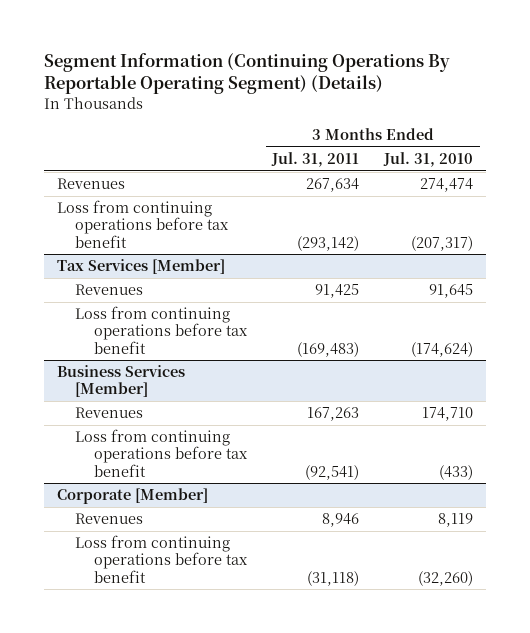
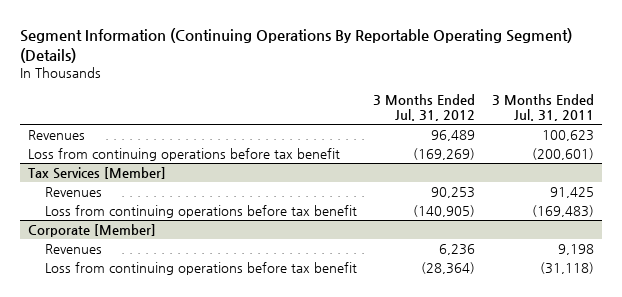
- | 3 Months Ended Jul. 31, 2011 | 3 Months Ended Jul. 31, 2010
+ | 3 Months Ended Jul. 31, 2012 | 3 Months Ended Jul. 31, 2011
- Revenues | 267,634 | 274,474
- Loss from continuing operations before tax benefit | (293,142) | (207,317)
+ Revenues | 96,489 | 100,623
+ Loss from continuing operations before tax benefit | (169,269) | (200,601)
- Business Services [Member]
- Revenues | 167,263 | 174,710
- Loss from continuing operations before tax benefit | (92,541) | (433)
@ Corporate [Member]
- Revenues | 8,946 | 8,119
+ Revenues | 6,236 | 9,198

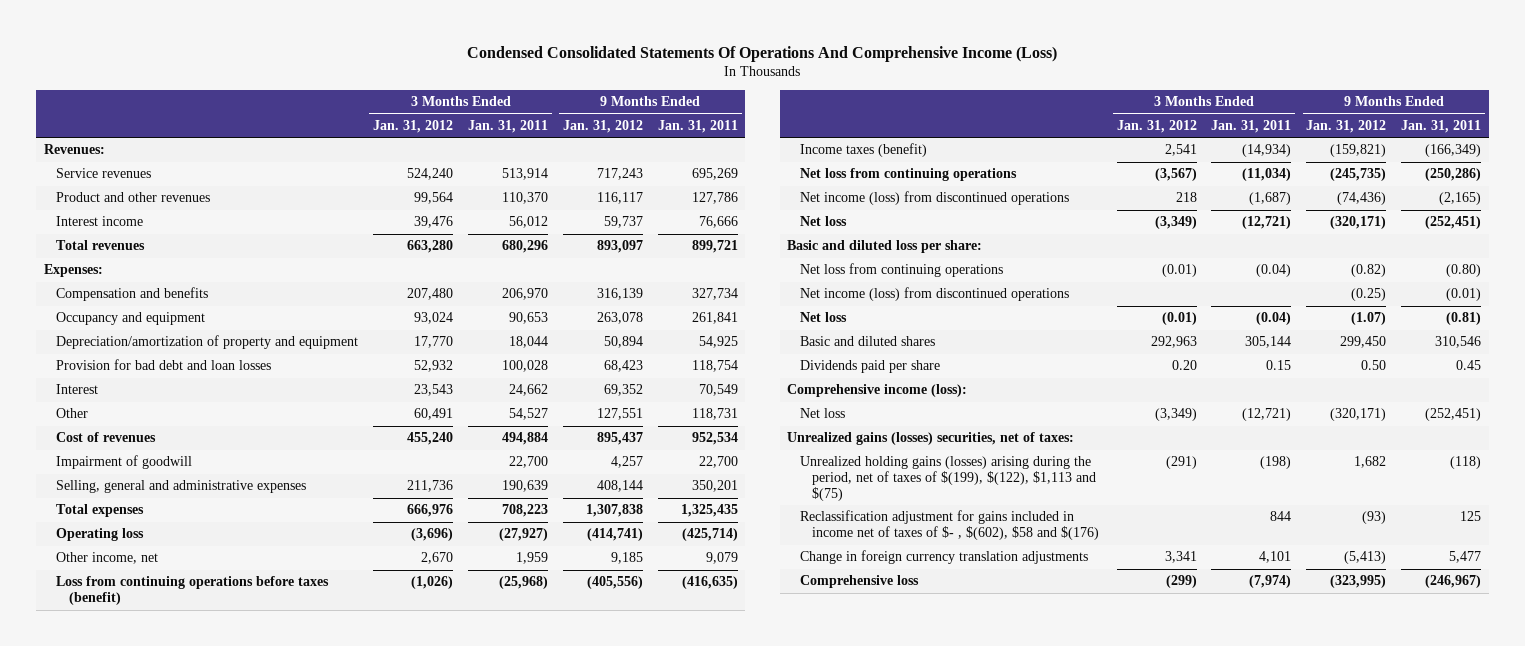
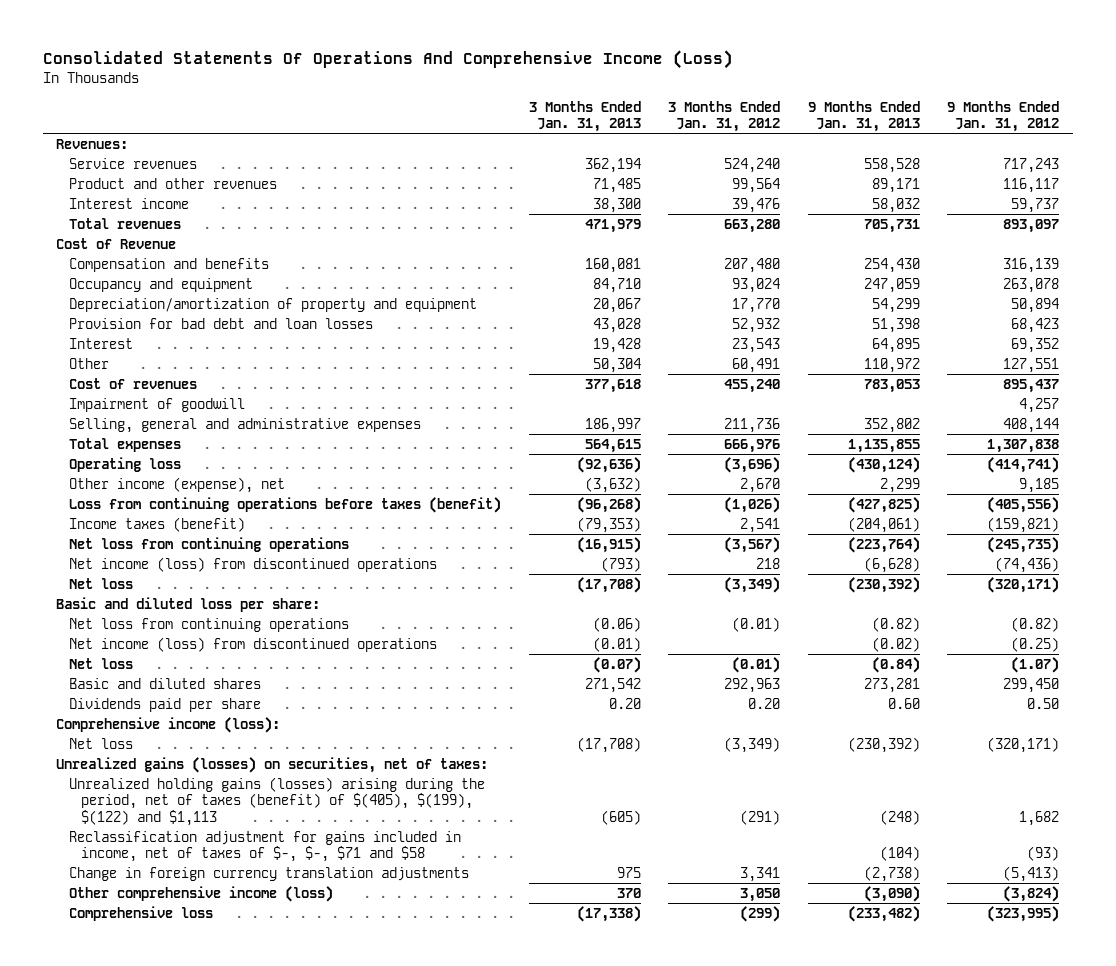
- Condensed Consolidated Statements Of Operations And Comprehensive Income (Loss)
+ Consolidated Statements Of Operations And Comprehensive Income (Loss)
- | 3 Months Ended Jan. 31, 2012 | 3 Months Ended Jan. 31, 2011 | 9 Months Ended Jan. 31, 2012 | 9 Months Ended Jan. 31, 2011
+ | 3 Months Ended Jan. 31, 2013 | 3 Months Ended Jan. 31, 2012 | 9 Months Ended Jan. 31, 2013 | 9 Months Ended Jan. 31, 2012
- Expenses:
+ Cost of Revenue
- Other income, net | 2,670 | 1,959 | 9,185 | 9,079
+ Other income (expense), net | (3,632) | 2,670 | 2,299 | 9,185
- Unrealized gains (losses) securities, net of taxes:
- Unrealized holding gains (losses) arising during the period, net of taxes of $(199), $(122), $1,113 and $(75) | (291) | (198) | 1,682 | (118)
- Reclassification adjustment for gains included in income net of taxes of $- , $(602), $58 and $(176) | | 844 | (93) | 125
+ Unrealized gains (losses) on securities, net of taxes:
+ Unrealized holding gains (losses) arising during the period, net of taxes (benefit) of $(405), $(199), $(122) and $1,113 | (605) | (291) | (248) | 1,682
+ Reclassification adjustment for gains included in income, net of taxes of $-, $-, $71 and $58 | | | (104) | (93)
+ Other comprehensive income (loss) | 370 | 3,050 | (3,090) | (3,824)

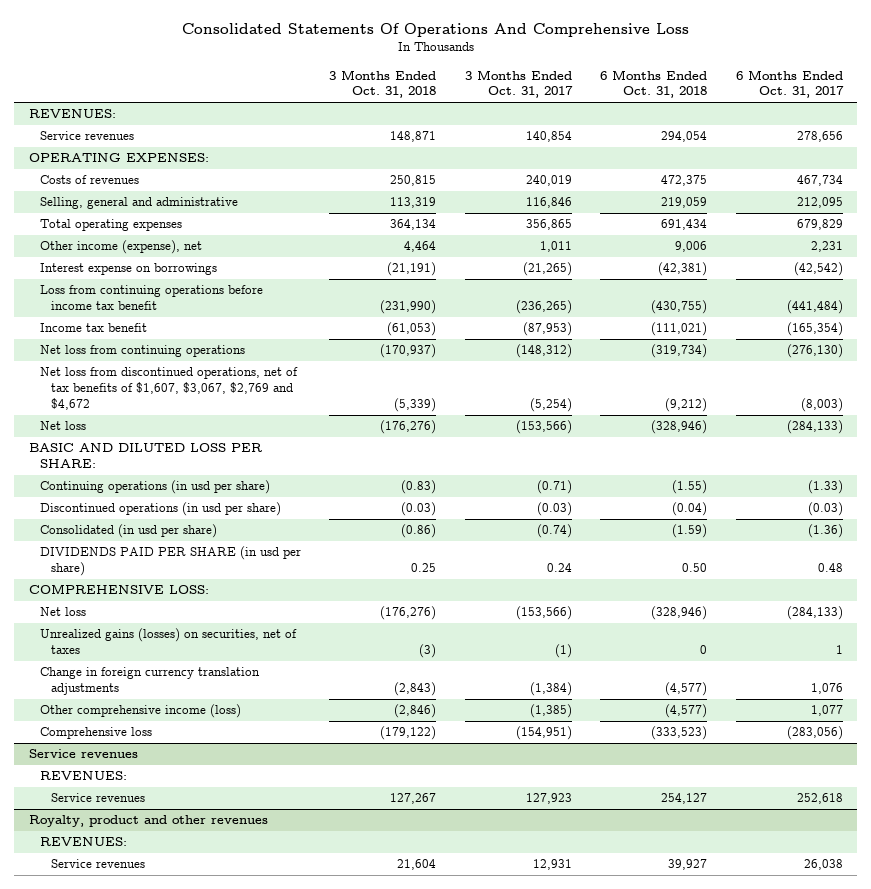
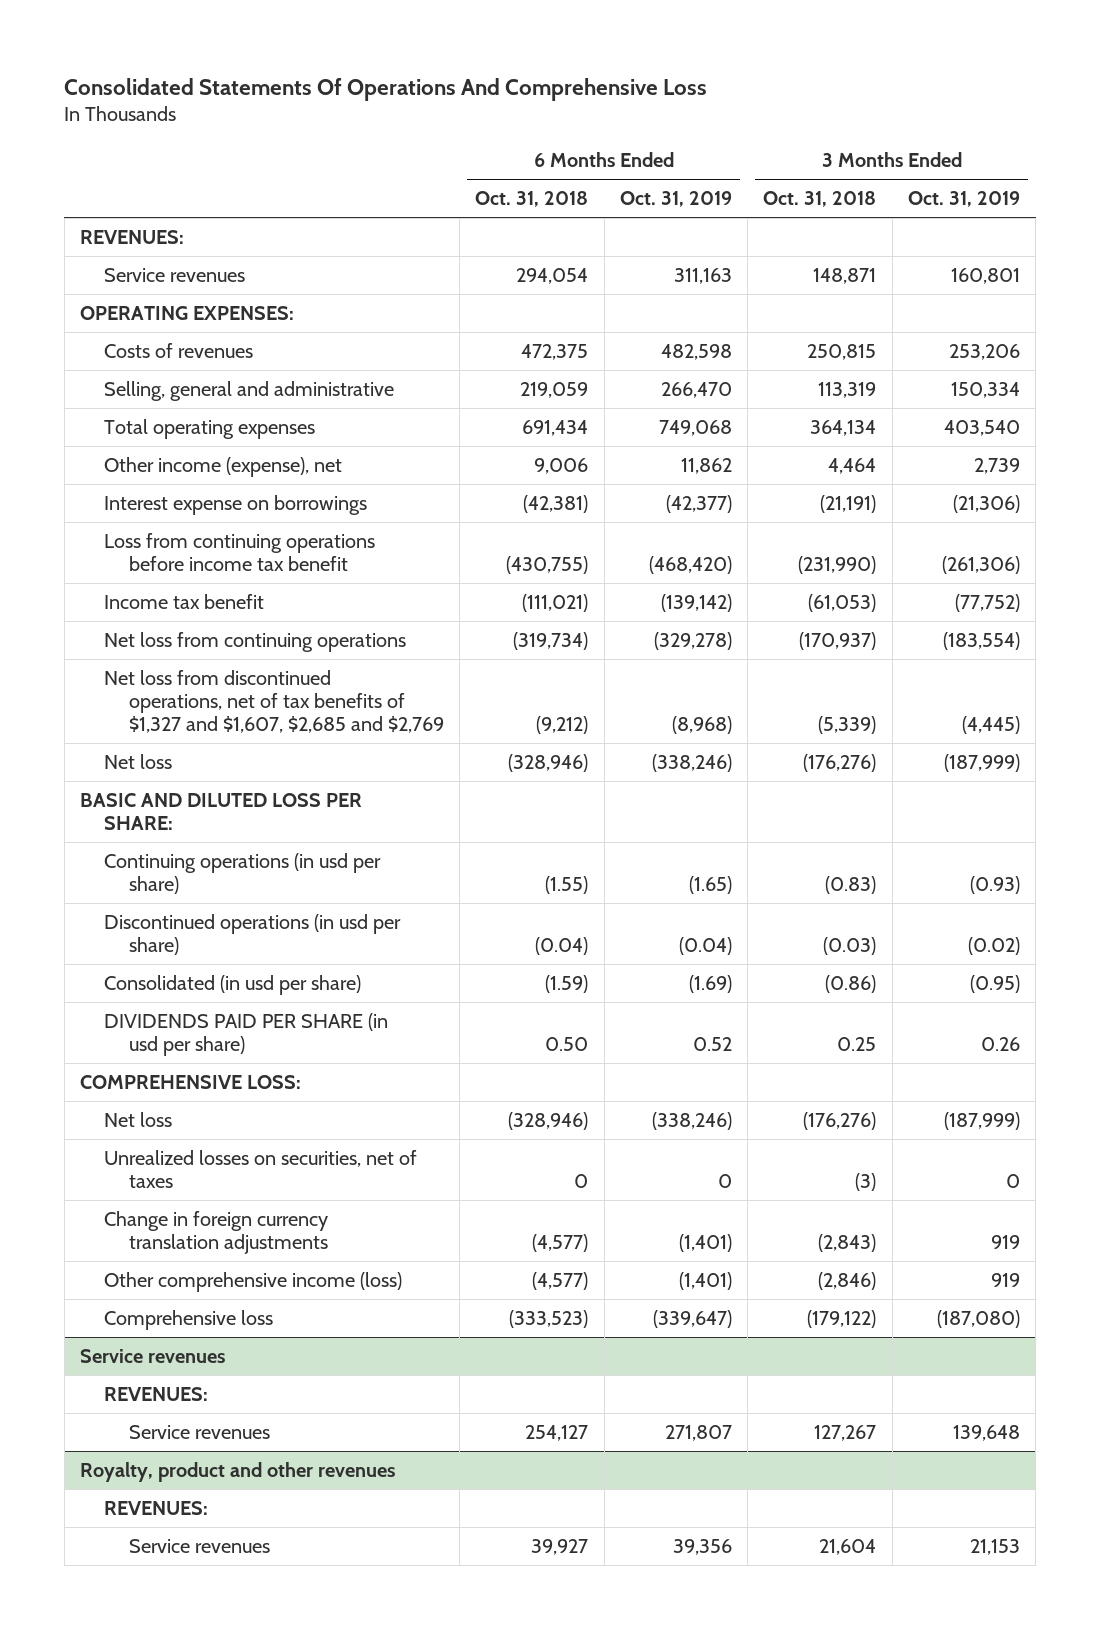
- | 3 Months Ended Oct. 31, 2018 | 3 Months Ended Oct. 31, 2017 | 6 Months Ended Oct. 31, 2018 | 6 Months Ended Oct. 31, 2017
+ | 6 Months Ended Oct. 31, 2018 | 6 Months Ended Oct. 31, 2019 | 3 Months Ended Oct. 31, 2018 | 3 Months Ended Oct. 31, 2019
- Net loss from discontinued operations, net of tax benefits of $1,607, $3,067, $2,769 and $4,672 | (5,339) | (5,254) | (9,212) | (8,003)
+ Net loss from discontinued operations, net of tax benefits of $1,327 and $1,607, $2,685 and $2,769 | (9,212) | (8,968) | (5,339) | (4,445)
- Unrealized gains (losses) on securities, net of taxes | (3) | (1) | 0 | 1
+ Unrealized losses on securities, net of taxes | 0 | 0 | (3) | 0

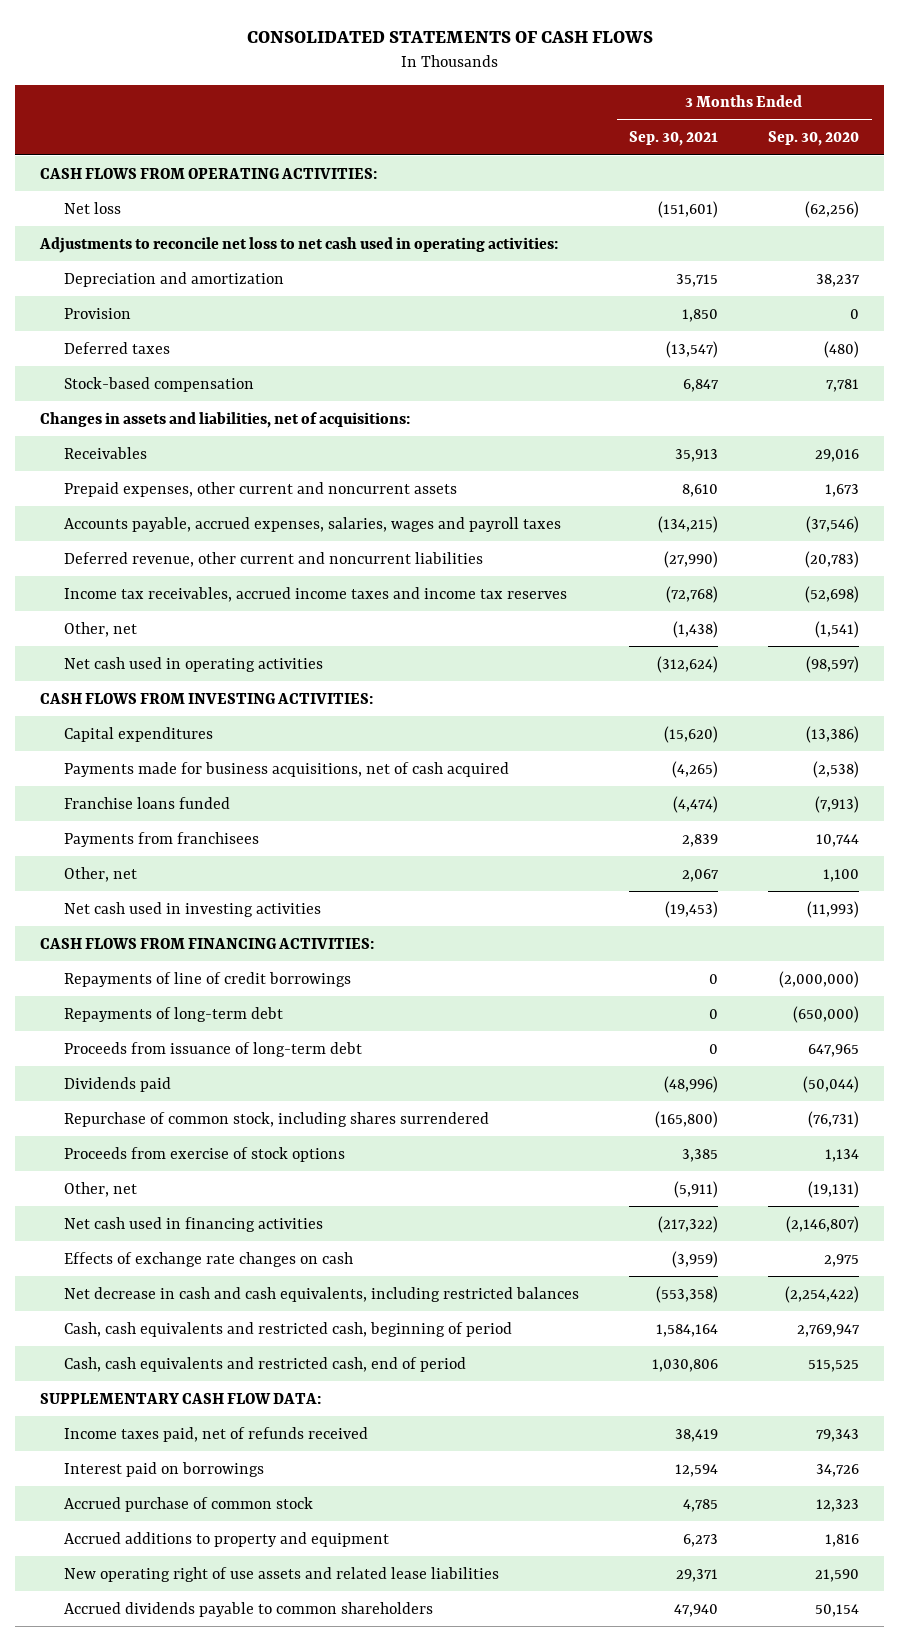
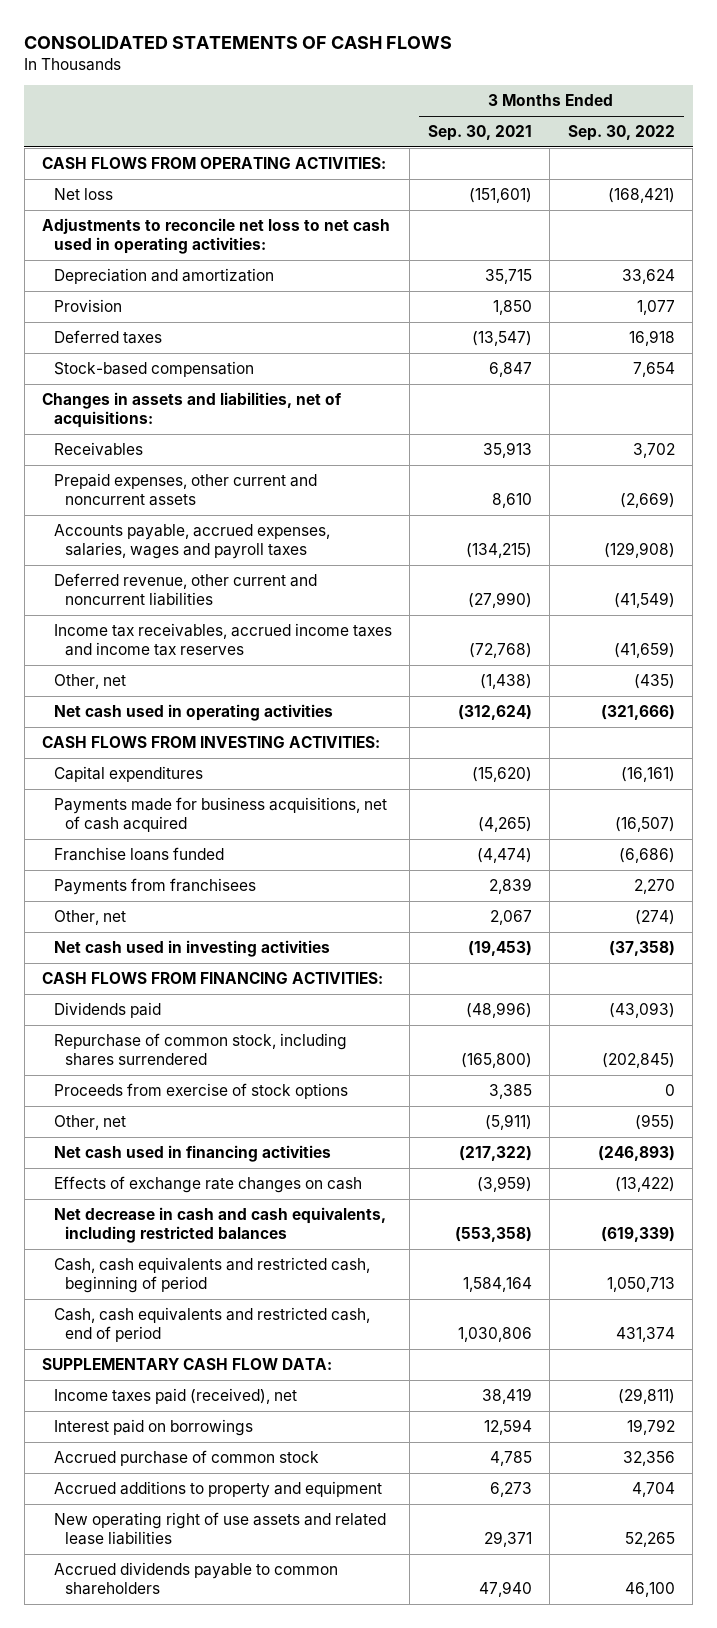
- | 3 Months Ended Sep. 30, 2021 | 3 Months Ended Sep. 30, 2020
+ | 3 Months Ended Sep. 30, 2021 | 3 Months Ended Sep. 30, 2022
- Repayments of line of credit borrowings | 0 | (2,000,000)
- Repayments of long-term debt | 0 | (650,000)
- Proceeds from issuance of long-term debt | 0 | 647,965
- Income taxes paid, net of refunds received | 38,419 | 79,343
+ Income taxes paid (received), net | 38,419 | (29,811)

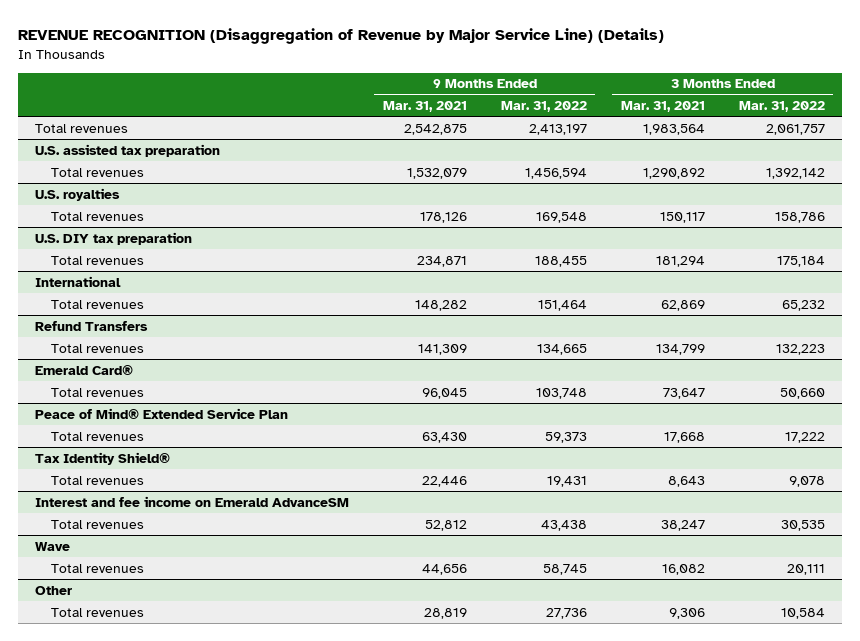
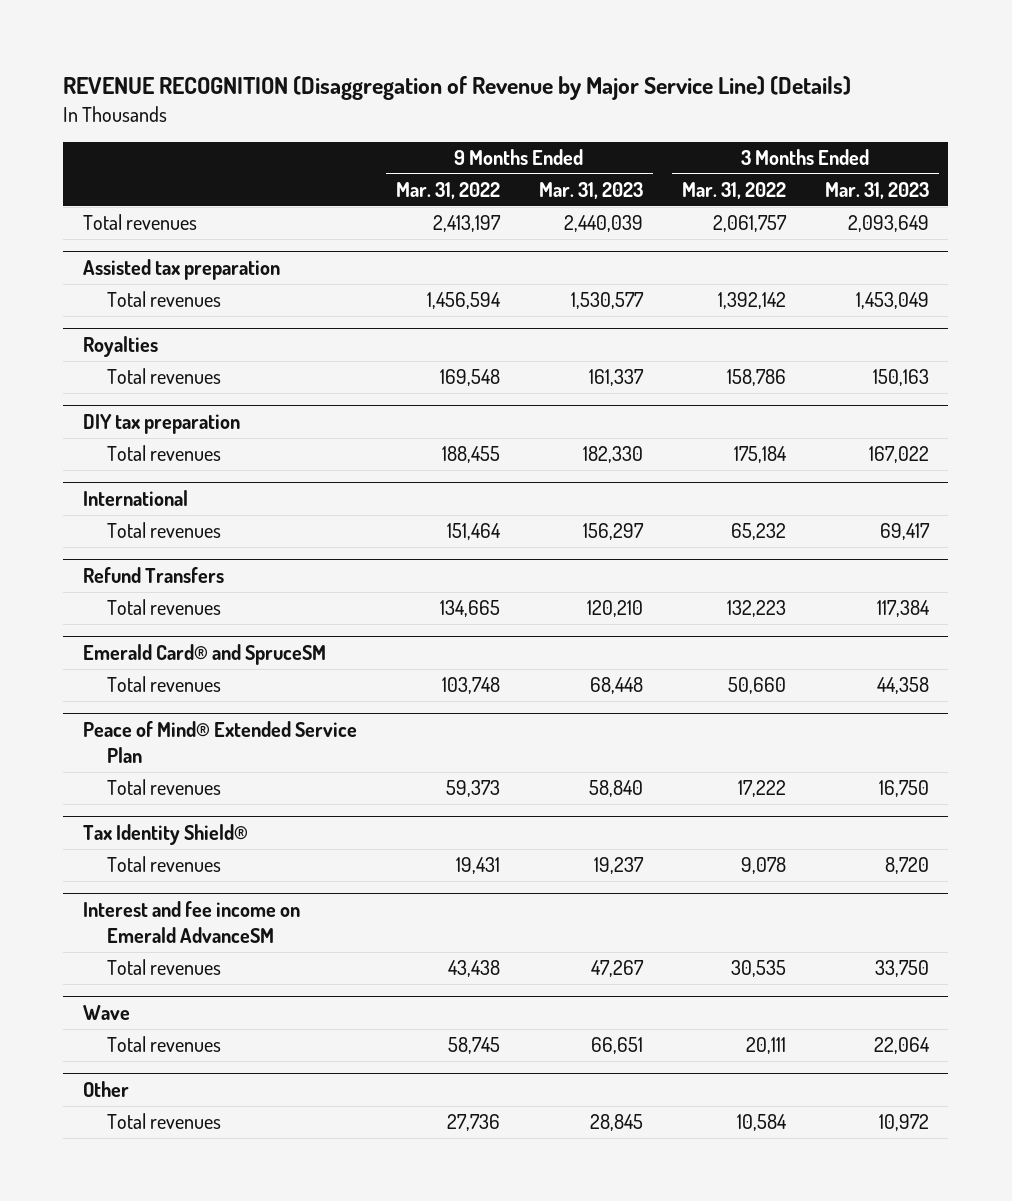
- | 9 Months Ended Mar. 31, 2021 | 9 Months Ended Mar. 31, 2022 | 3 Months Ended Mar. 31, 2021 | 3 Months Ended Mar. 31, 2022
+ | 9 Months Ended Mar. 31, 2022 | 9 Months Ended Mar. 31, 2023 | 3 Months Ended Mar. 31, 2022 | 3 Months Ended Mar. 31, 2023
- U.S. assisted tax preparation
+ Assisted tax preparation
- U.S. royalties
+ Royalties
- U.S. DIY tax preparation
+ DIY tax preparation
- Emerald Card®
+ Emerald Card® and SpruceSM

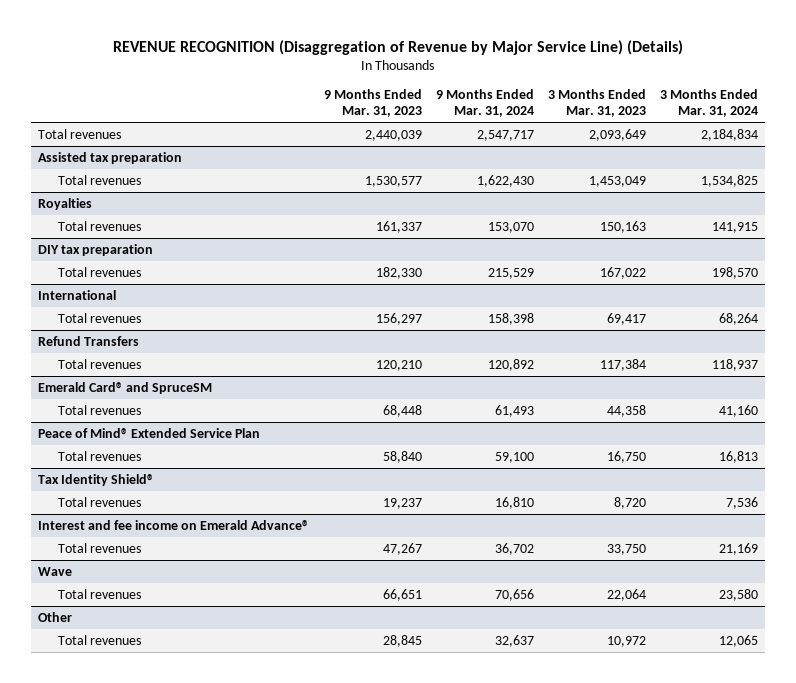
- | 9 Months Ended Mar. 31, 2022 | 9 Months Ended Mar. 31, 2023 | 3 Months Ended Mar. 31, 2022 | 3 Months Ended Mar. 31, 2023
+ | 9 Months Ended Mar. 31, 2023 | 9 Months Ended Mar. 31, 2024 | 3 Months Ended Mar. 31, 2023 | 3 Months Ended Mar. 31, 2024
- Interest and fee income on Emerald AdvanceSM
+ Interest and fee income on Emerald Advance®

